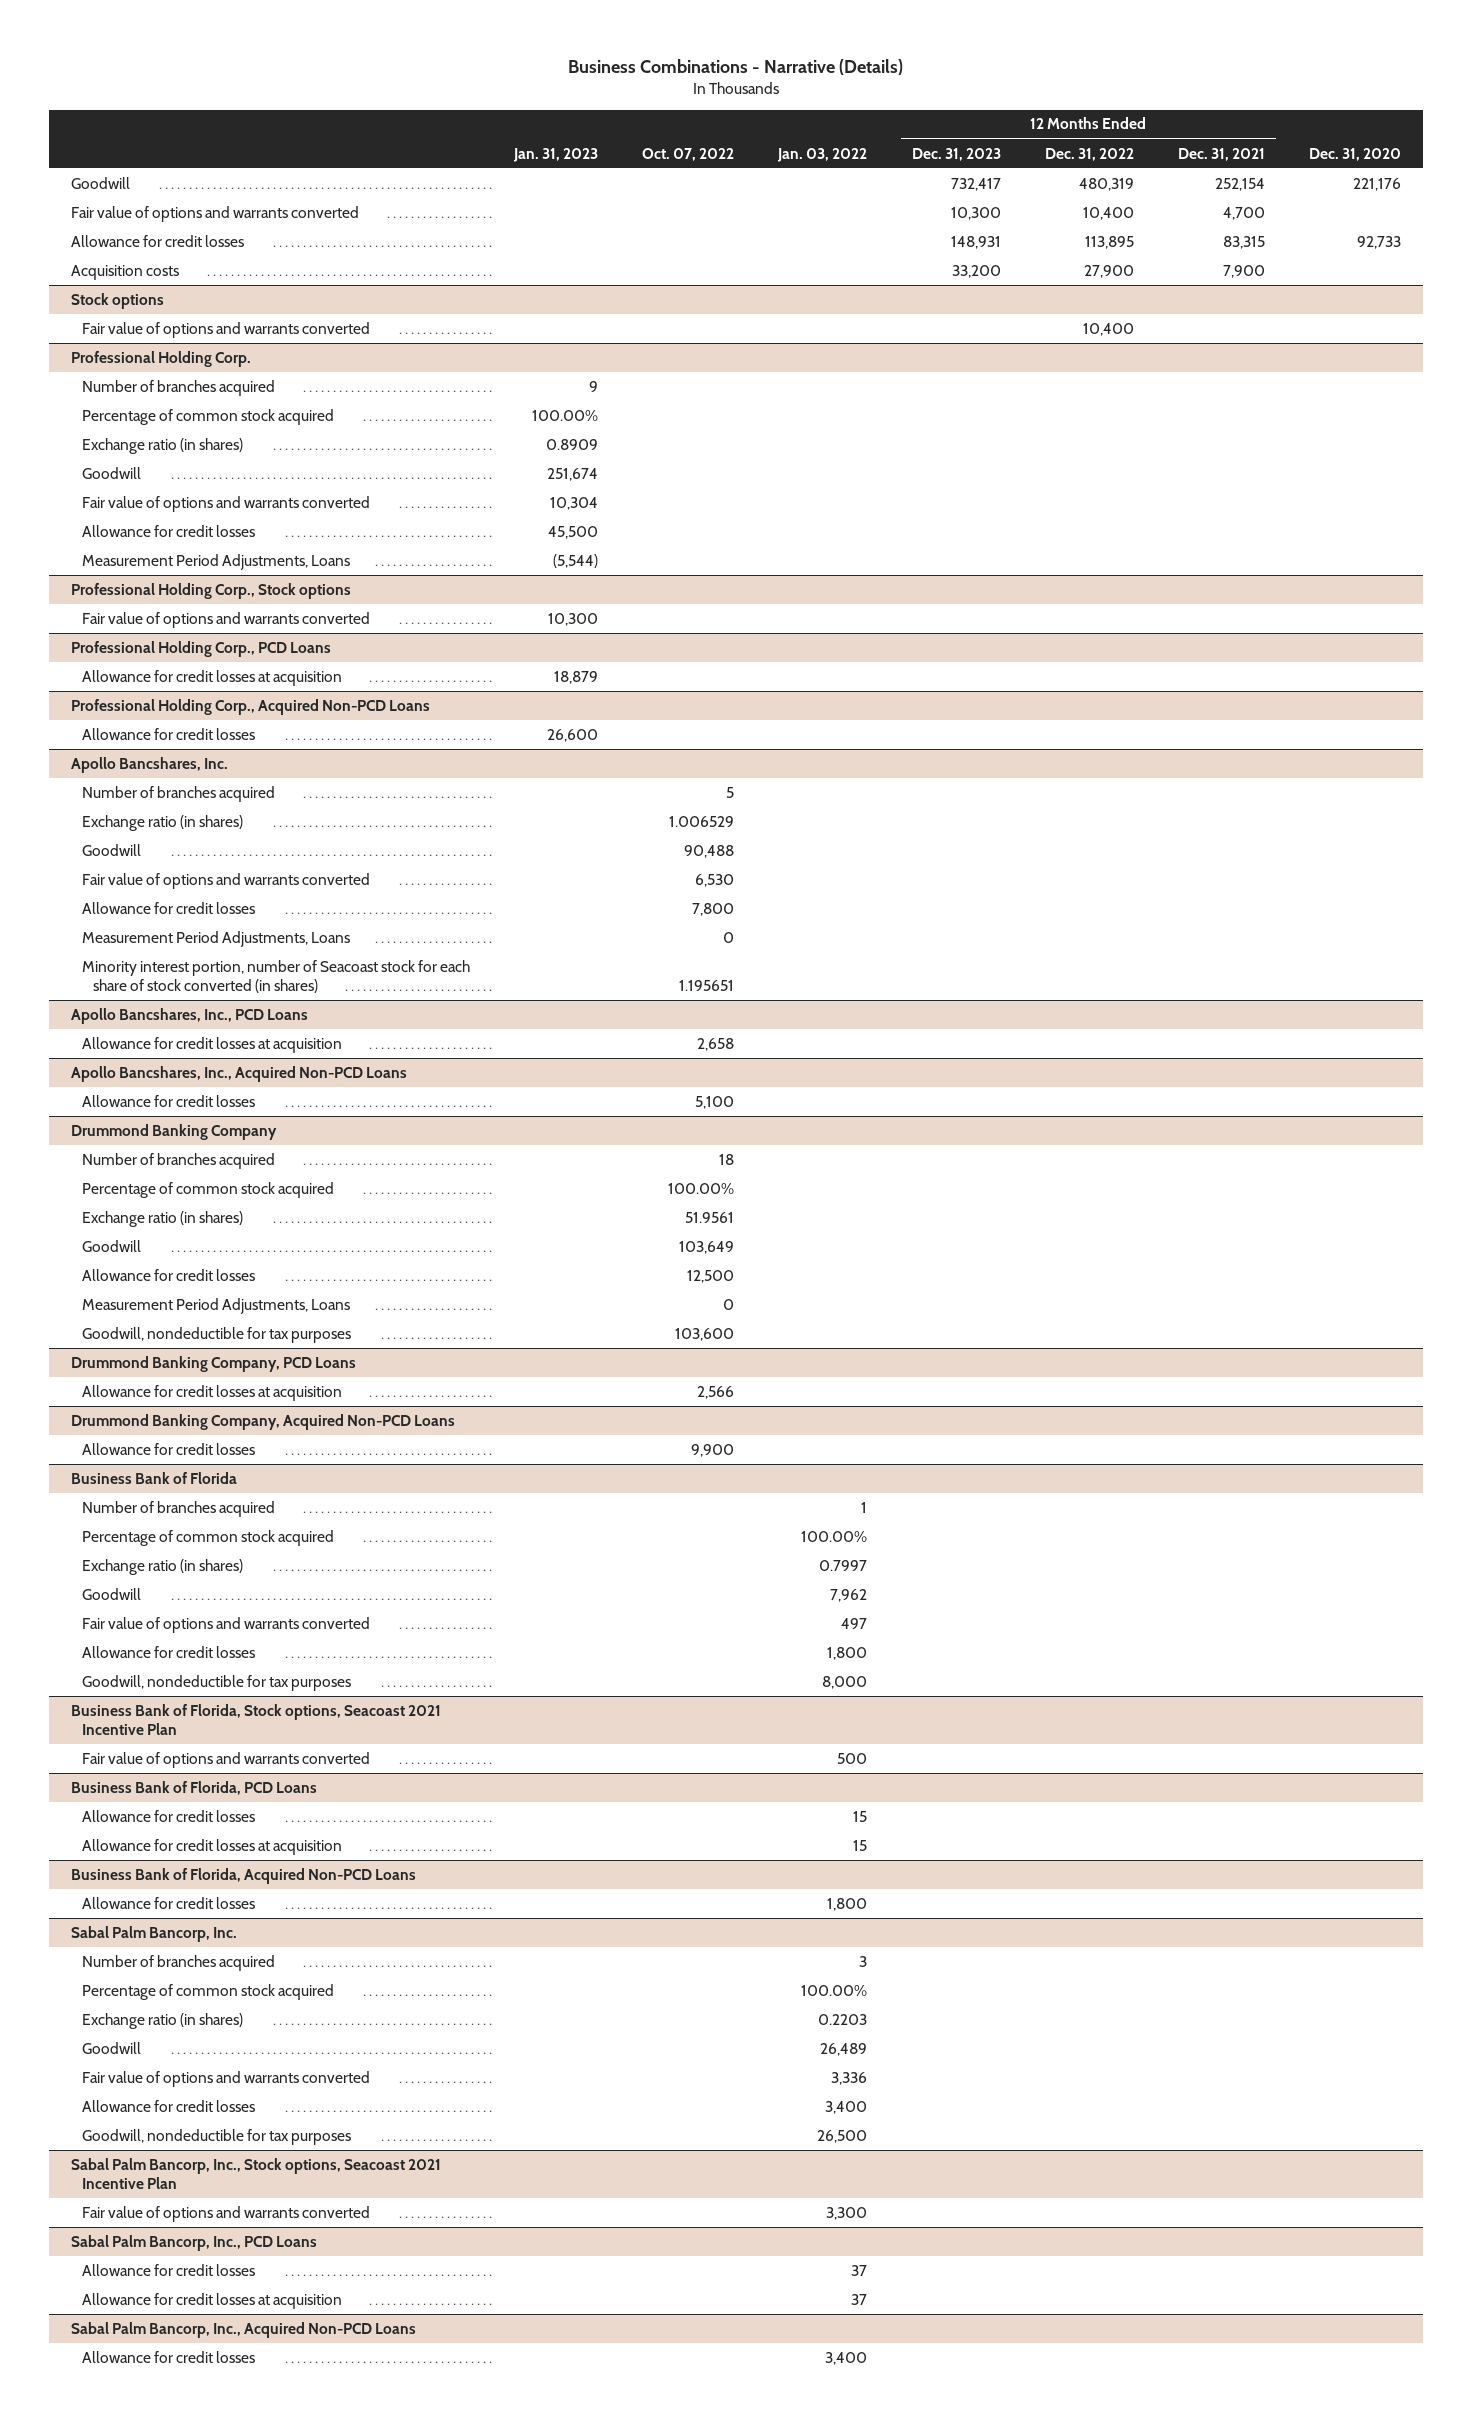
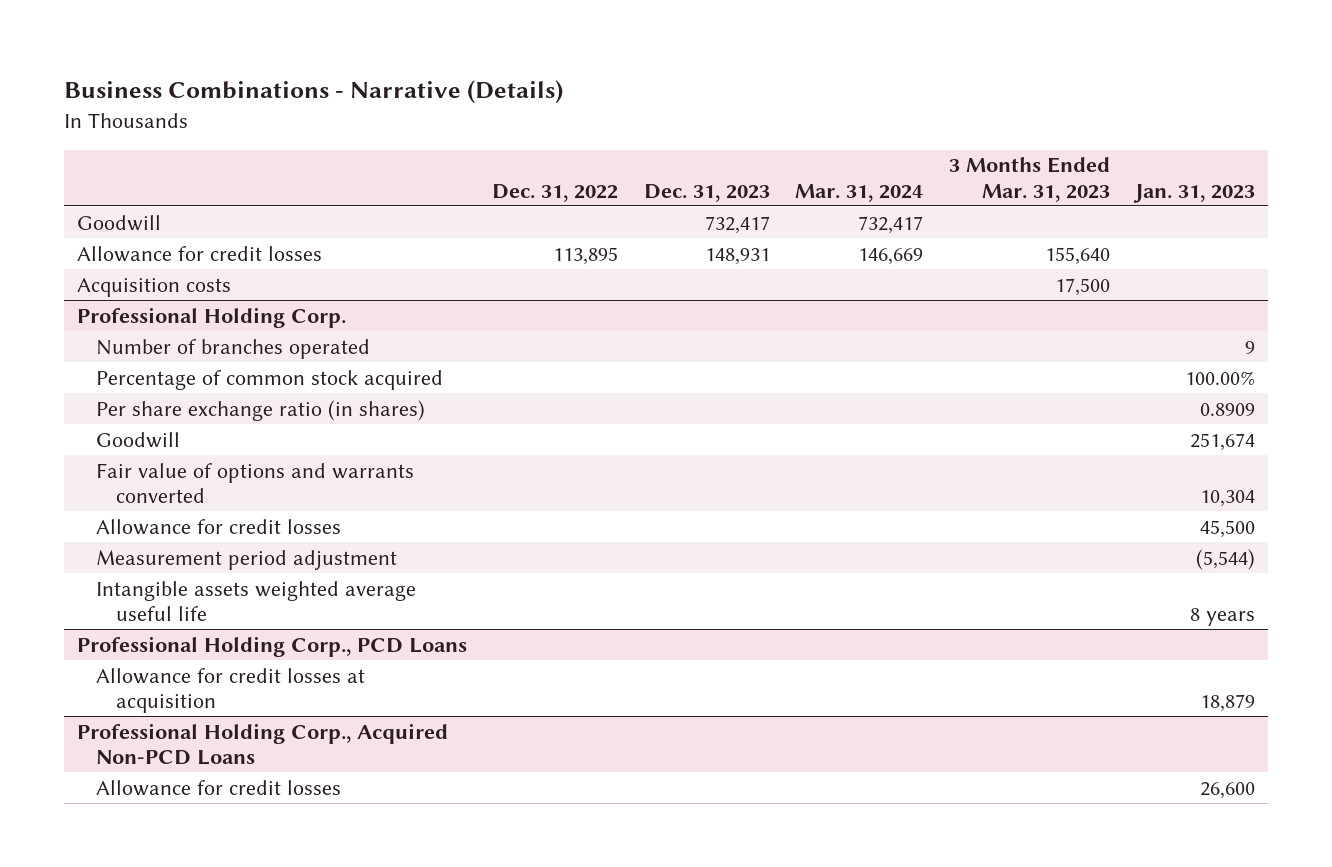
- | Jan. 31, 2023 | Oct. 07, 2022 | Jan. 03, 2022 | 12 Months Ended Dec. 31, 2023 | 12 Months Ended Dec. 31, 2022 | 12 Months Ended Dec. 31, 2021 | Dec. 31, 2020
+ | Dec. 31, 2022 | Dec. 31, 2023 | Mar. 31, 2024 | 3 Months Ended Mar. 31, 2023 | Jan. 31, 2023
- Fair value of options and warrants converted | | | | 10,300 | 10,400 | 4,700 |
- Stock options
- Fair value of options and warrants converted | | | | | 10,400 | |
@ Professional Holding Corp.
- Number of branches acquired | 9 | | | | | |
+ Number of branches operated | | | | | 9
- Exchange ratio (in shares) | 0.8909 | | | | | |
+ Per share exchange ratio (in shares) | | | | | 0.8909
- Measurement Period Adjustments, Loans | (5,544) | | | | | |
- Professional Holding Corp., Stock options
- Fair value of options and warrants converted | 10,300 | | | | | |
@ Professional Holding Corp.
+ Measurement period adjustment | | | | | (5,544)
+ Intangible assets weighted average useful life | | | | | 8 years
- Apollo Bancshares, Inc.
- Number of branches acquired | | 5 | | | | |
- Exchange ratio (in shares) | | 1.006529 | | | | |
- Goodwill | | 90,488 | | | | |
- Fair value of options and warrants converted | | 6,530 | | | | |
- Allowance for credit losses | | 7,800 | | | | |
- Measurement Period Adjustments, Loans | | 0 | | | | |
- Minority interest portion, number of Seacoast stock for each share of stock converted (in shares) | | 1.195651 | | | | |
- Apollo Bancshares, Inc., PCD Loans
- Allowance for credit losses at acquisition | | 2,658 | | | | |
- Apollo Bancshares, Inc., Acquired Non-PCD Loans
- Allowance for credit losses | | 5,100 | | | | |
- Drummond Banking Company
- Number of branches acquired | | 18 | | | | |
- Percentage of common stock acquired | | 100.00% | | | | |
- Exchange ratio (in shares) | | 51.9561 | | | | |
- Goodwill | | 103,649 | | | | |
- Allowance for credit losses | | 12,500 | | | | |
- Measurement Period Adjustments, Loans | | 0 | | | | |
- Goodwill, nondeductible for tax purposes | | 103,600 | | | | |
- Drummond Banking Company, PCD Loans
- Allowance for credit losses at acquisition | | 2,566 | | | | |
- Drummond Banking Company, Acquired Non-PCD Loans
- Allowance for credit losses | | 9,900 | | | | |
- Business Bank of Florida
- Number of branches acquired | | | 1 | | | |
- Percentage of common stock acquired | | | 100.00% | | | |
- Exchange ratio (in shares) | | | 0.7997 | | | |
- Goodwill | | | 7,962 | | | |
- Fair value of options and warrants converted | | | 497 | | | |
- Allowance for credit losses | | | 1,800 | | | |
- Goodwill, nondeductible for tax purposes | | | 8,000 | | | |
- Business Bank of Florida, Stock options, Seacoast 2021 Incentive Plan
- Fair value of options and warrants converted | | | 500 | | | |
- Business Bank of Florida, PCD Loans
- Allowance for credit losses | | | 15 | | | |
- Allowance for credit losses at acquisition | | | 15 | | | |
- Business Bank of Florida, Acquired Non-PCD Loans
- Allowance for credit losses | | | 1,800 | | | |
- Sabal Palm Bancorp, Inc.
- Number of branches acquired | | | 3 | | | |
- Percentage of common stock acquired | | | 100.00% | | | |
- Exchange ratio (in shares) | | | 0.2203 | | | |
- Goodwill | | | 26,489 | | | |
- Fair value of options and warrants converted | | | 3,336 | | | |
- Allowance for credit losses | | | 3,400 | | | |
- Goodwill, nondeductible for tax purposes | | | 26,500 | | | |
- Sabal Palm Bancorp, Inc., Stock options, Seacoast 2021 Incentive Plan
- Fair value of options and warrants converted | | | 3,300 | | | |
- Sabal Palm Bancorp, Inc., PCD Loans
- Allowance for credit losses | | | 37 | | | |
- Allowance for credit losses at acquisition | | | 37 | | | |
- Sabal Palm Bancorp, Inc., Acquired Non-PCD Loans
- Allowance for credit losses | | | 3,400 | | | |

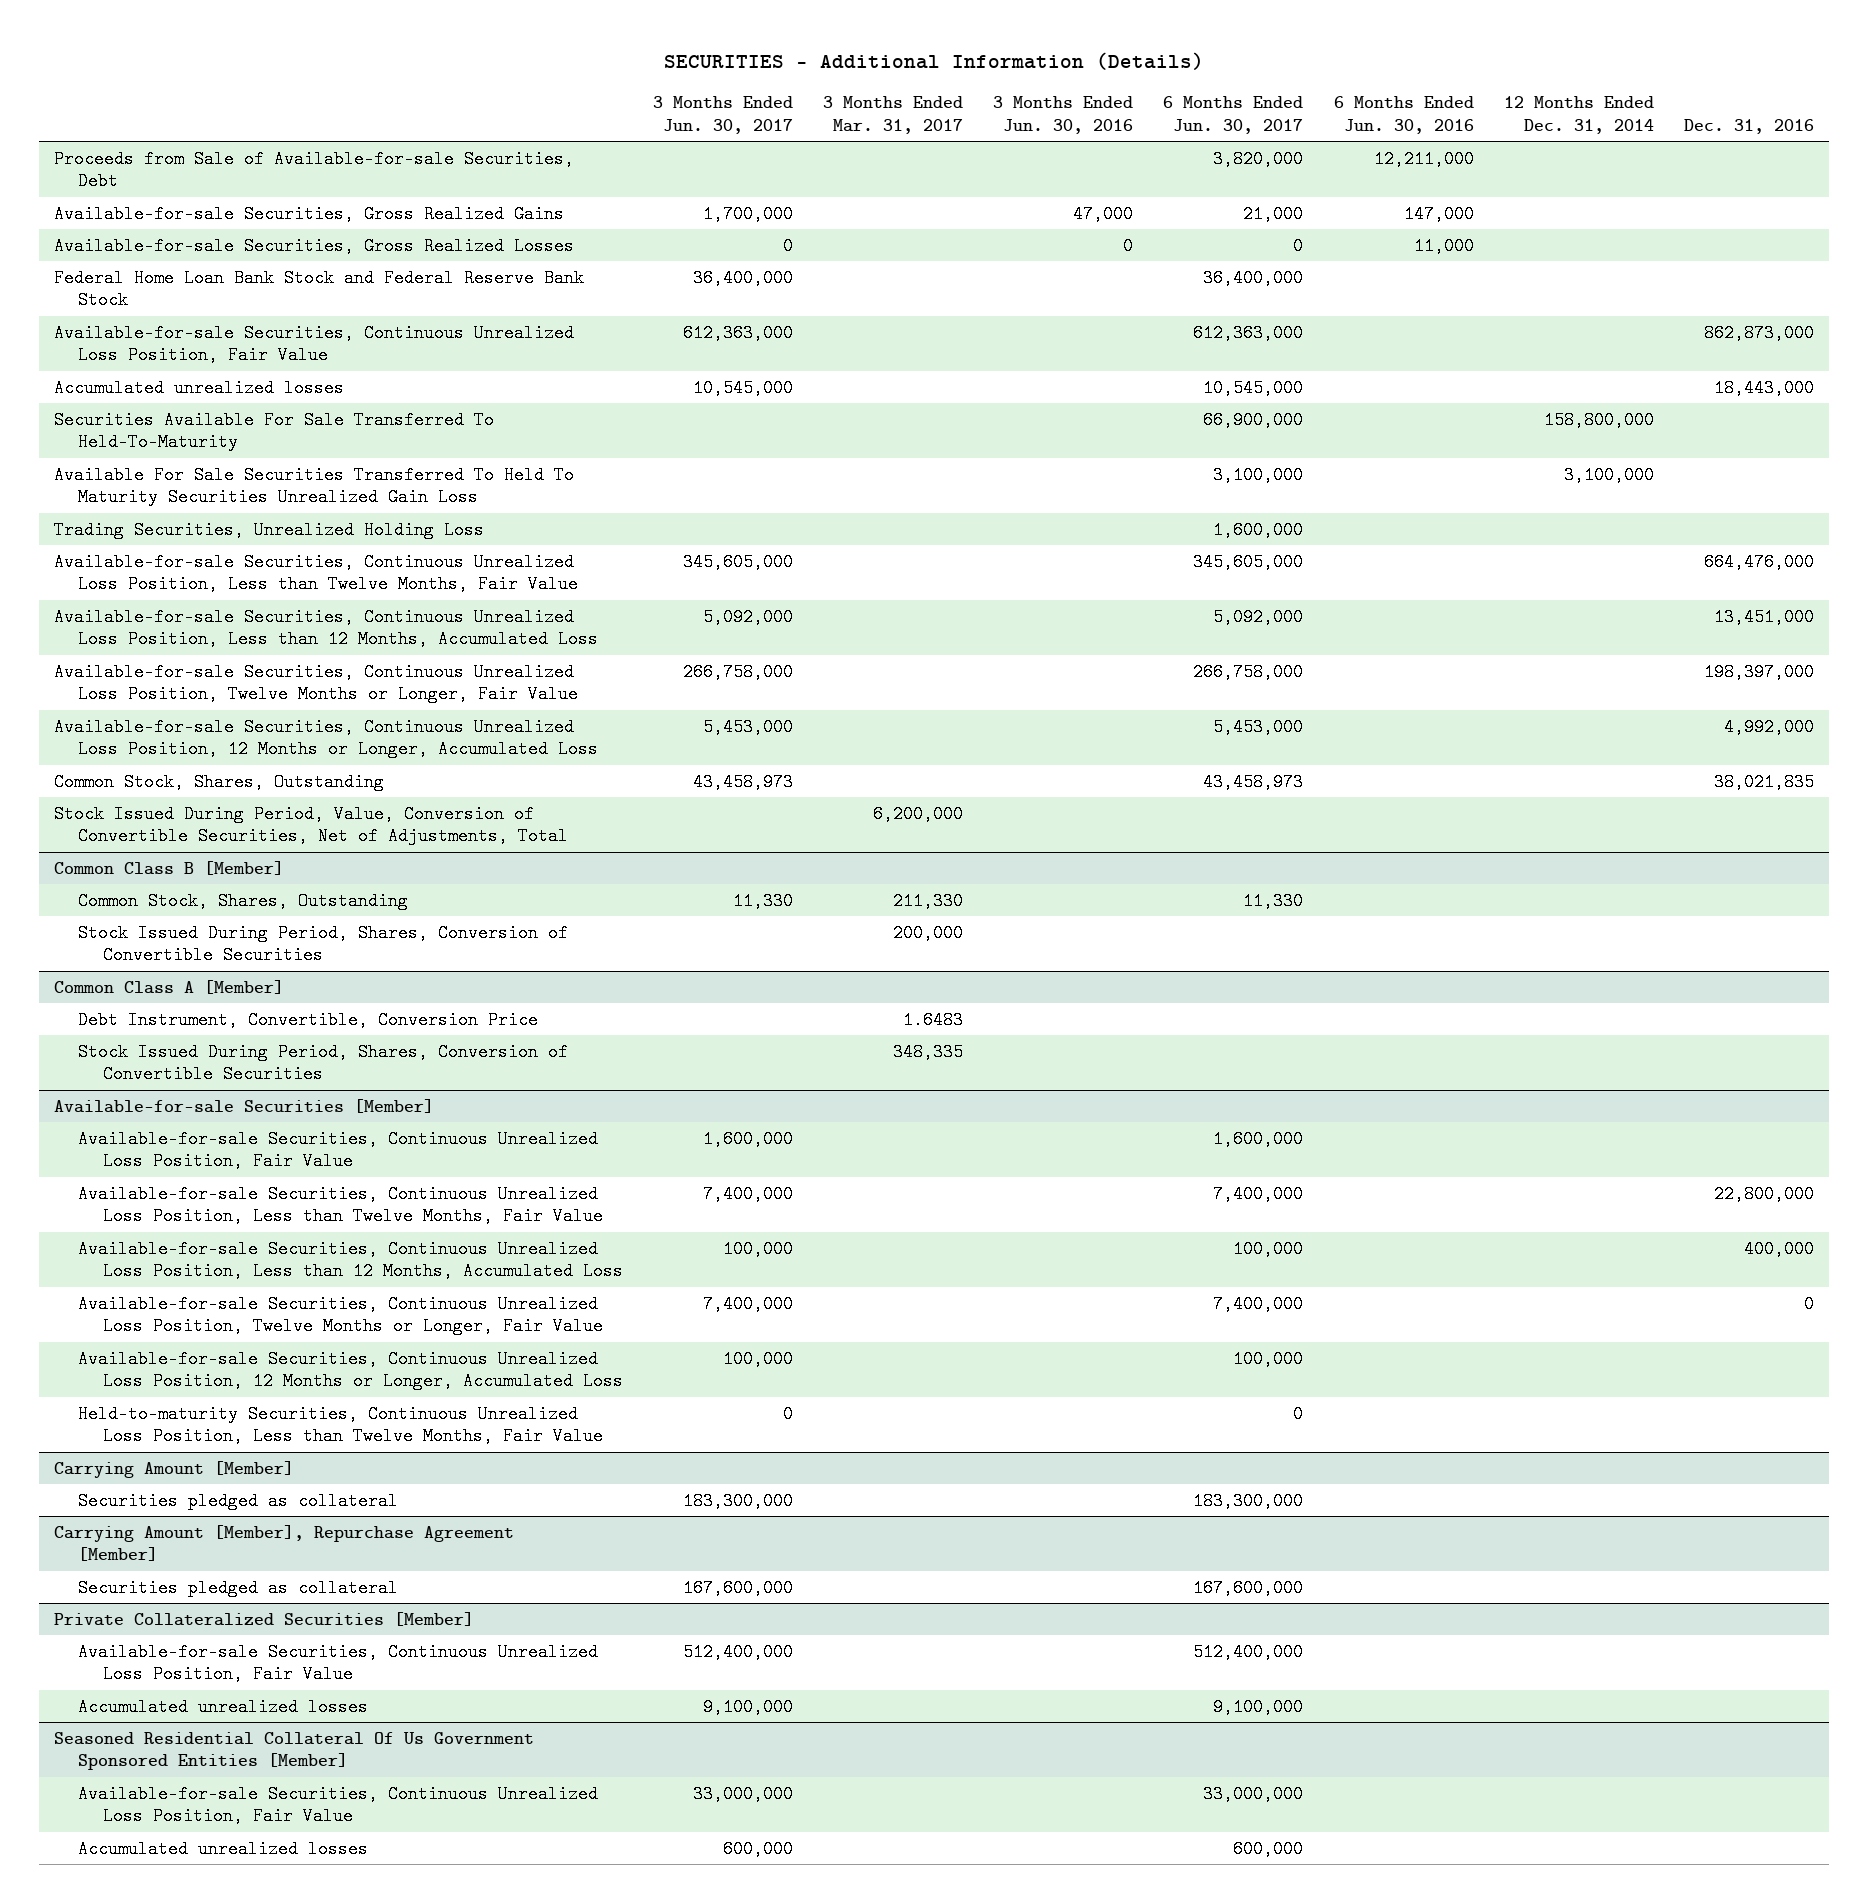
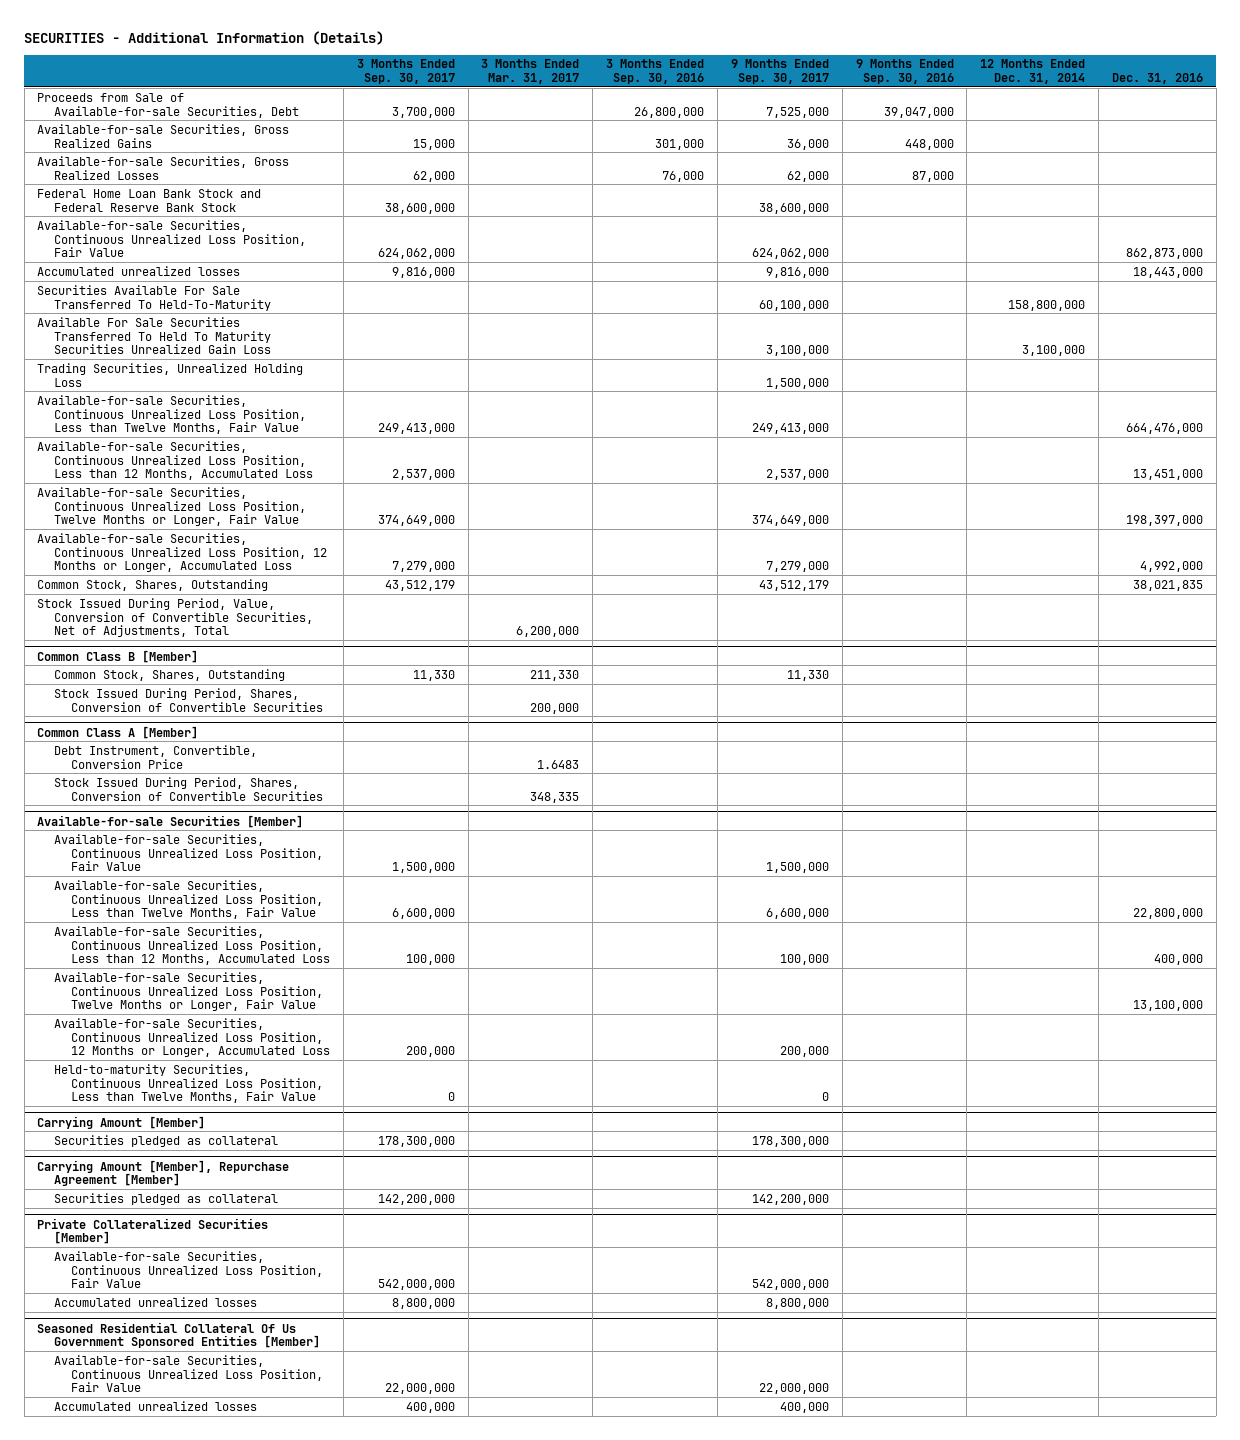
- | 3 Months Ended Jun. 30, 2017 | 3 Months Ended Mar. 31, 2017 | 3 Months Ended Jun. 30, 2016 | 6 Months Ended Jun. 30, 2017 | 6 Months Ended Jun. 30, 2016 | 12 Months Ended Dec. 31, 2014 | Dec. 31, 2016
+ | 3 Months Ended Sep. 30, 2017 | 3 Months Ended Mar. 31, 2017 | 3 Months Ended Sep. 30, 2016 | 9 Months Ended Sep. 30, 2017 | 9 Months Ended Sep. 30, 2016 | 12 Months Ended Dec. 31, 2014 | Dec. 31, 2016
@ Available-for-sale Securities [Member]
- Available-for-sale Securities, Continuous Unrealized Loss Position, Twelve Months or Longer, Fair Value | 7,400,000 | | | 7,400,000 | | | 0
+ Available-for-sale Securities, Continuous Unrealized Loss Position, Twelve Months or Longer, Fair Value | | | | | | | 13,100,000

